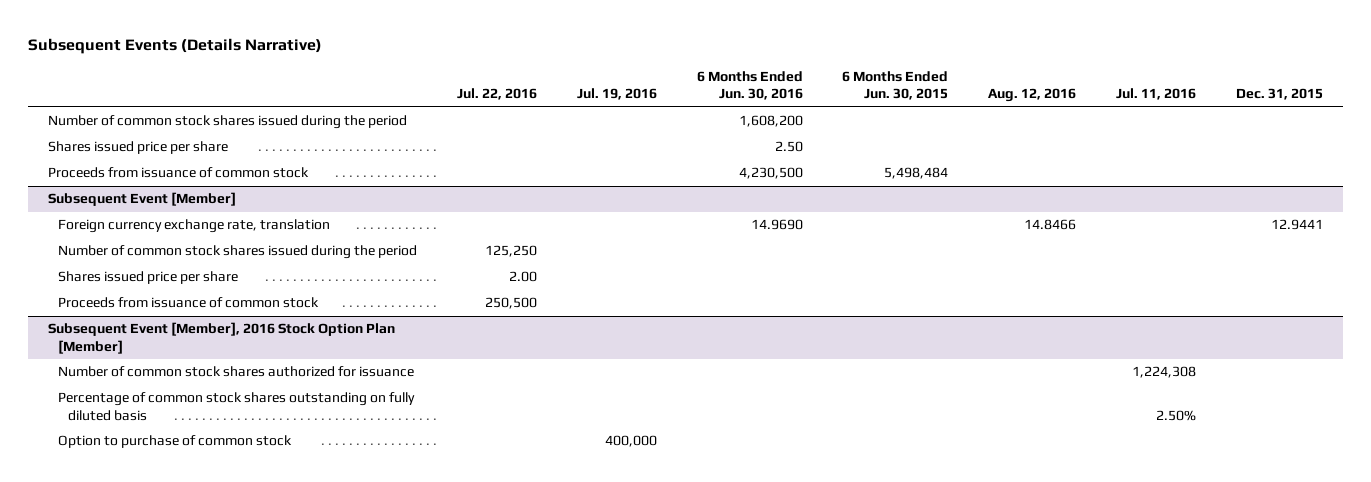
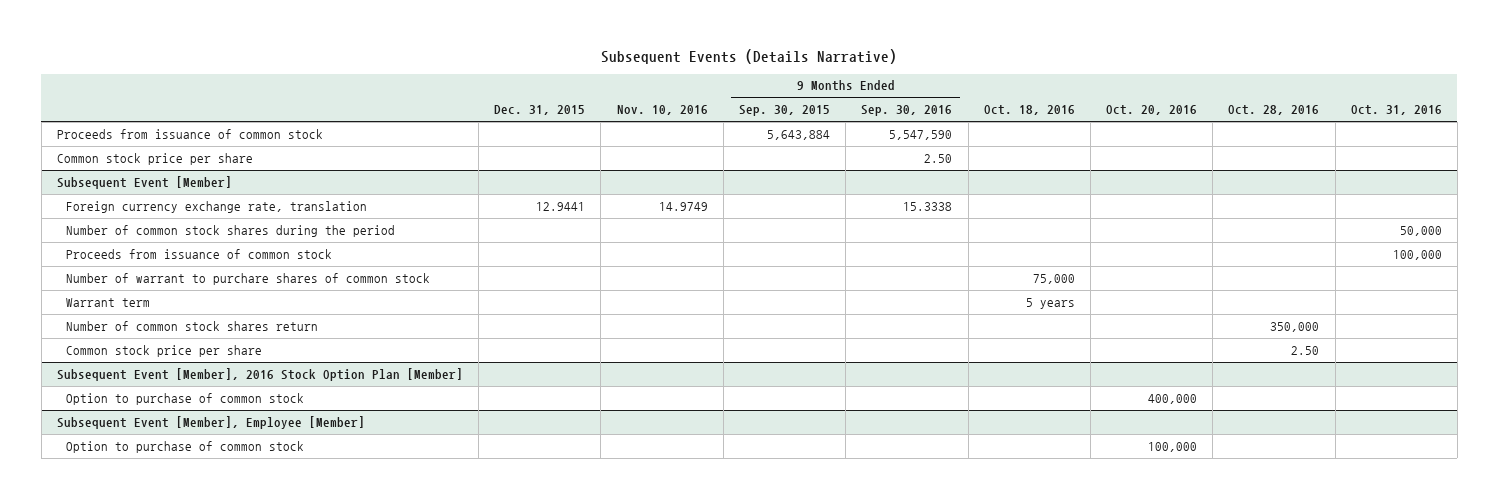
- | Jul. 22, 2016 | Jul. 19, 2016 | 6 Months Ended Jun. 30, 2016 | 6 Months Ended Jun. 30, 2015 | Aug. 12, 2016 | Jul. 11, 2016 | Dec. 31, 2015
+ | Dec. 31, 2015 | Nov. 10, 2016 | 9 Months Ended Sep. 30, 2015 | 9 Months Ended Sep. 30, 2016 | Oct. 18, 2016 | Oct. 20, 2016 | Oct. 28, 2016 | Oct. 31, 2016
- Number of common stock shares issued during the period | | | 1,608,200 | | | |
- Shares issued price per share | | | 2.50 | | | |
+ Common stock price per share | | | | 2.50 | | | |
@ Subsequent Event [Member]
- Number of common stock shares issued during the period | 125,250 | | | | | |
- Shares issued price per share | 2.00 | | | | | |
+ Number of common stock shares during the period | | | | | | | | 50,000
+ Number of warrant to purchare shares of common stock | | | | | 75,000 | | |
+ Warrant term | | | | | 5 years | | |
+ Number of common stock shares return | | | | | | | 350,000 |
+ Common stock price per share | | | | | | | 2.50 |
@ Subsequent Event [Member], 2016 Stock Option Plan [Member]
- Number of common stock shares authorized for issuance | | | | | | 1,224,308 |
- Percentage of common stock shares outstanding on fully diluted basis | | | | | | 2.50% |
+ Subsequent Event [Member], Employee [Member]
+ Option to purchase of common stock | | | | | | 100,000 | |

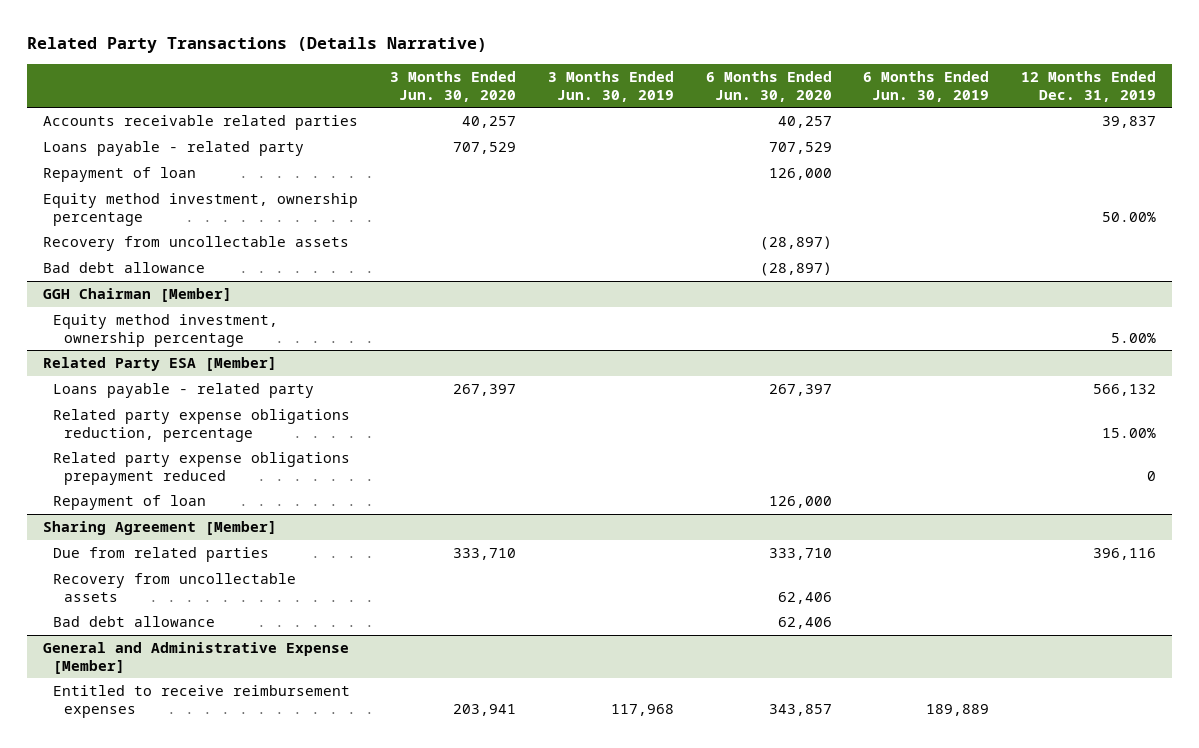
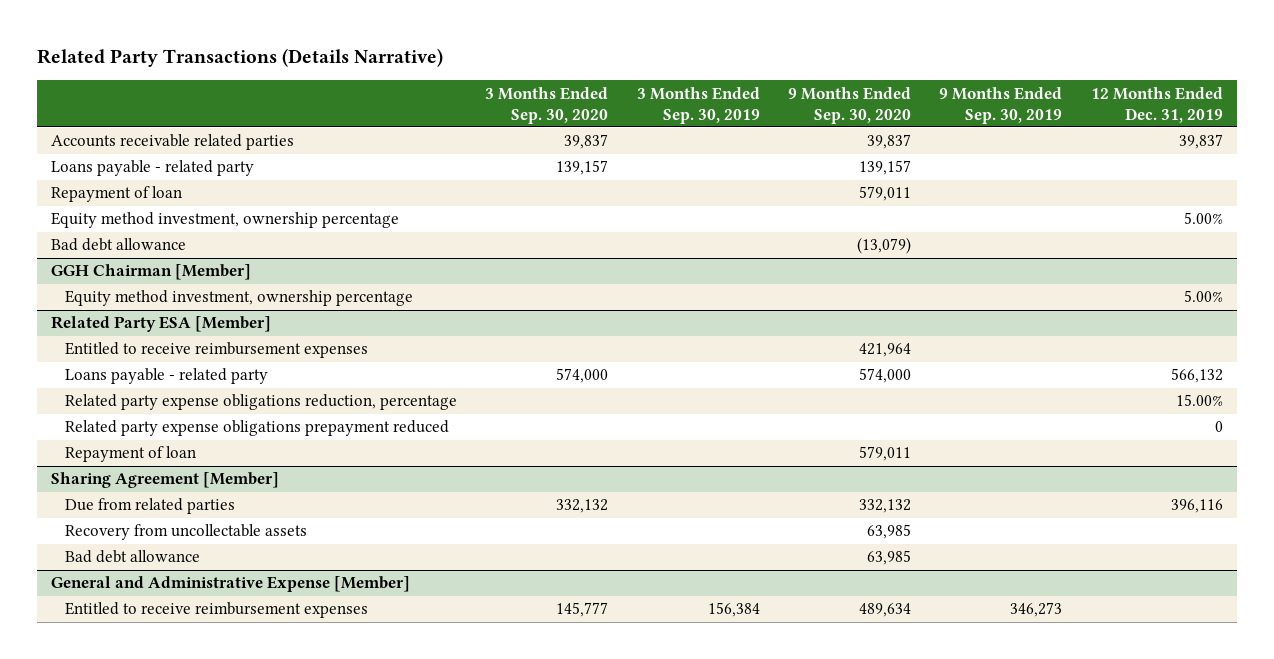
- | 3 Months Ended Jun. 30, 2020 | 3 Months Ended Jun. 30, 2019 | 6 Months Ended Jun. 30, 2020 | 6 Months Ended Jun. 30, 2019 | 12 Months Ended Dec. 31, 2019
+ | 3 Months Ended Sep. 30, 2020 | 3 Months Ended Sep. 30, 2019 | 9 Months Ended Sep. 30, 2020 | 9 Months Ended Sep. 30, 2019 | 12 Months Ended Dec. 31, 2019
- Equity method investment, ownership percentage | | | | | 50.00%
- Recovery from uncollectable assets | | | (28,897) | |
+ Equity method investment, ownership percentage | | | | | 5.00%
@ Related Party ESA [Member]
+ Entitled to receive reimbursement expenses | | | 421,964 | |

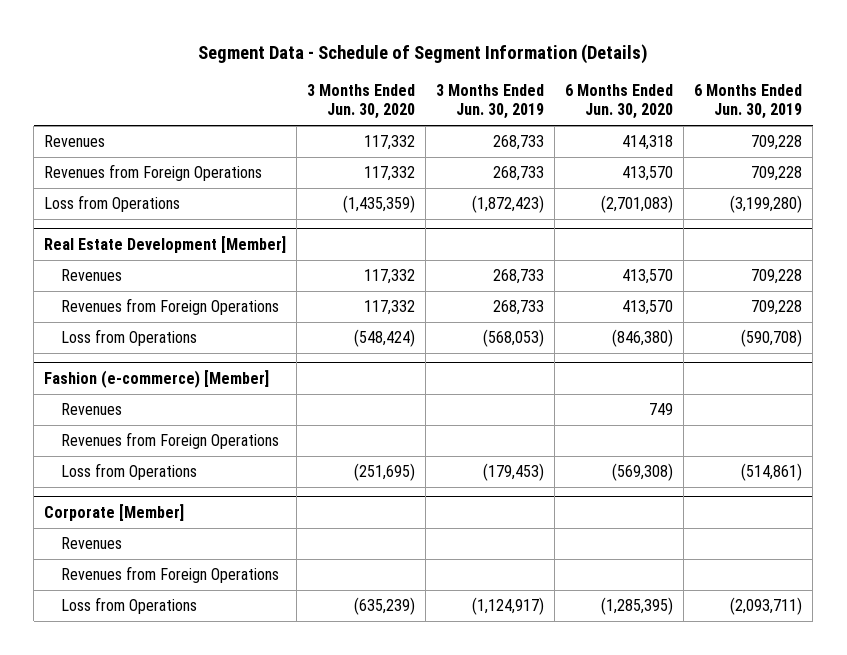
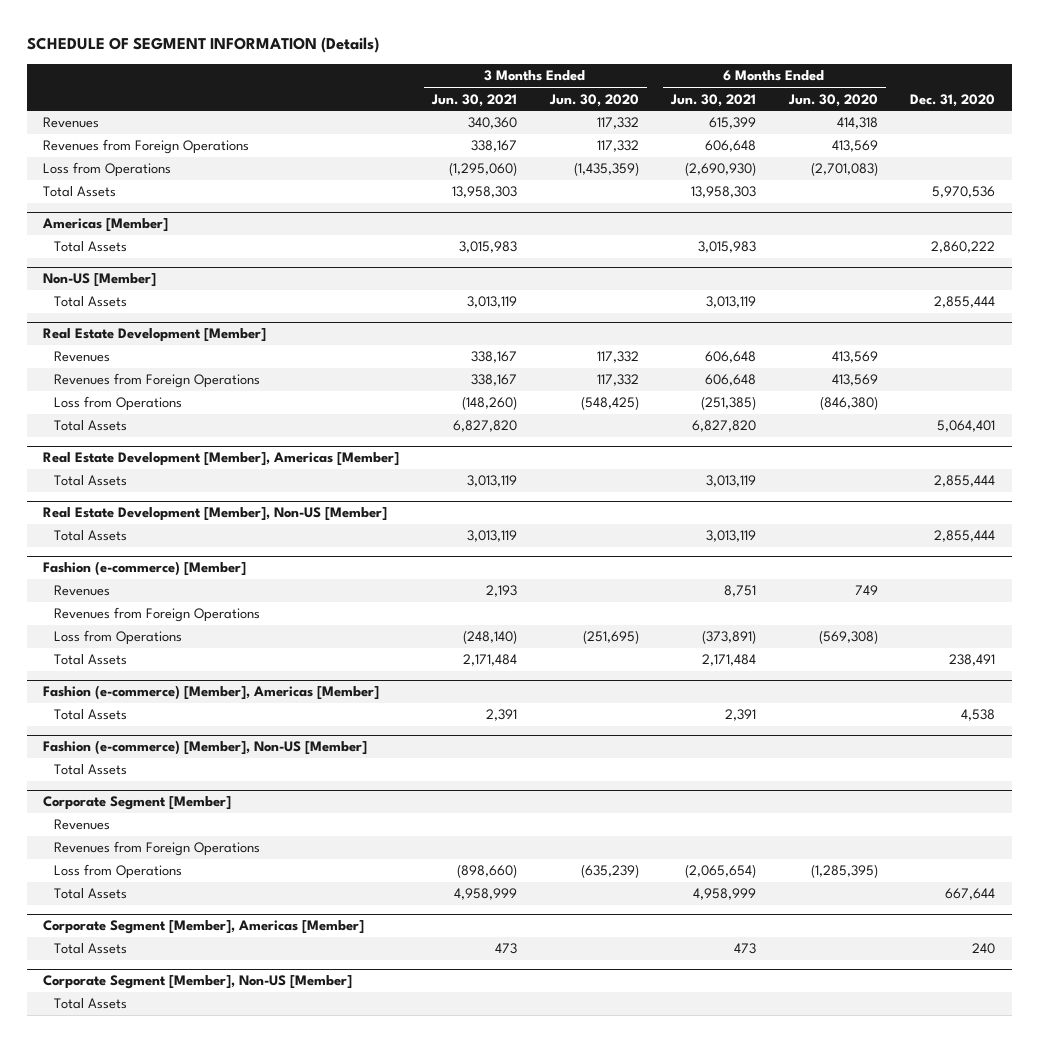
- Segment Data - Schedule of Segment Information (Details)
+ SCHEDULE OF SEGMENT INFORMATION (Details)
- | 3 Months Ended Jun. 30, 2020 | 3 Months Ended Jun. 30, 2019 | 6 Months Ended Jun. 30, 2020 | 6 Months Ended Jun. 30, 2019
+ | 3 Months Ended Jun. 30, 2021 | 3 Months Ended Jun. 30, 2020 | 6 Months Ended Jun. 30, 2021 | 6 Months Ended Jun. 30, 2020 | Dec. 31, 2020
- Revenues from Foreign Operations | 117,332 | 268,733 | 413,570 | 709,228
+ Revenues from Foreign Operations | 338,167 | 117,332 | 606,648 | 413,569 |
+ Total Assets | 13,958,303 | | 13,958,303 | | 5,970,536
+ Americas [Member]
+ Total Assets | 3,015,983 | | 3,015,983 | | 2,860,222
+ Non-US [Member]
+ Total Assets | 3,013,119 | | 3,013,119 | | 2,855,444
@ Real Estate Development [Member]
- Revenues | 117,332 | 268,733 | 413,570 | 709,228
- Revenues from Foreign Operations | 117,332 | 268,733 | 413,570 | 709,228
- Loss from Operations | (548,424) | (568,053) | (846,380) | (590,708)
+ Revenues | 338,167 | 117,332 | 606,648 | 413,569 |
+ Revenues from Foreign Operations | 338,167 | 117,332 | 606,648 | 413,569 |
+ Loss from Operations | (148,260) | (548,425) | (251,385) | (846,380) |
+ Total Assets | 6,827,820 | | 6,827,820 | | 5,064,401
+ Real Estate Development [Member], Americas [Member]
+ Total Assets | 3,013,119 | | 3,013,119 | | 2,855,444
+ Real Estate Development [Member], Non-US [Member]
+ Total Assets | 3,013,119 | | 3,013,119 | | 2,855,444
- Corporate [Member]
@ Fashion (e-commerce) [Member]
+ Total Assets | 2,171,484 | | 2,171,484 | | 238,491
+ Fashion (e-commerce) [Member], Americas [Member]
+ Total Assets | 2,391 | | 2,391 | | 4,538
+ Fashion (e-commerce) [Member], Non-US [Member]
+ Total Assets
+ Corporate Segment [Member]
+ Total Assets | 4,958,999 | | 4,958,999 | | 667,644
+ Corporate Segment [Member], Americas [Member]
+ Total Assets | 473 | | 473 | | 240
+ Corporate Segment [Member], Non-US [Member]
+ Total Assets

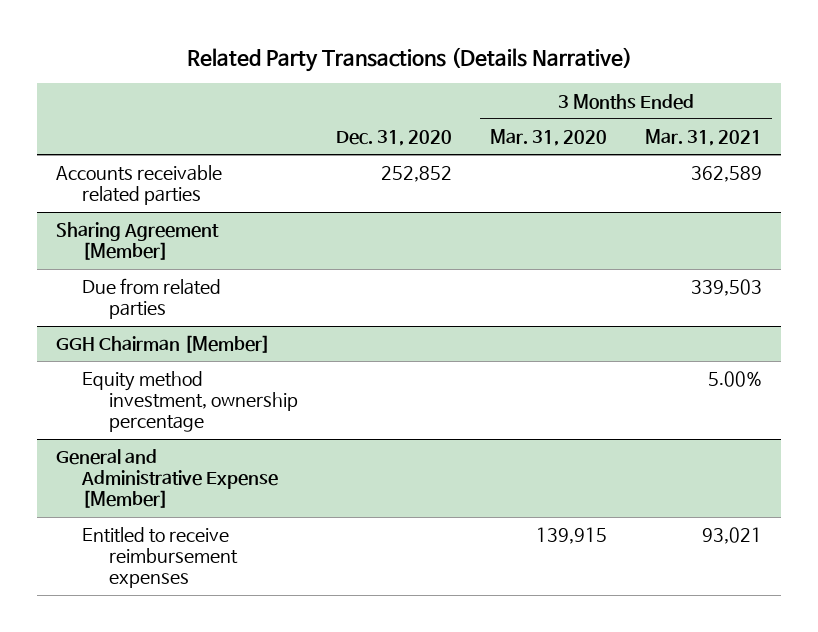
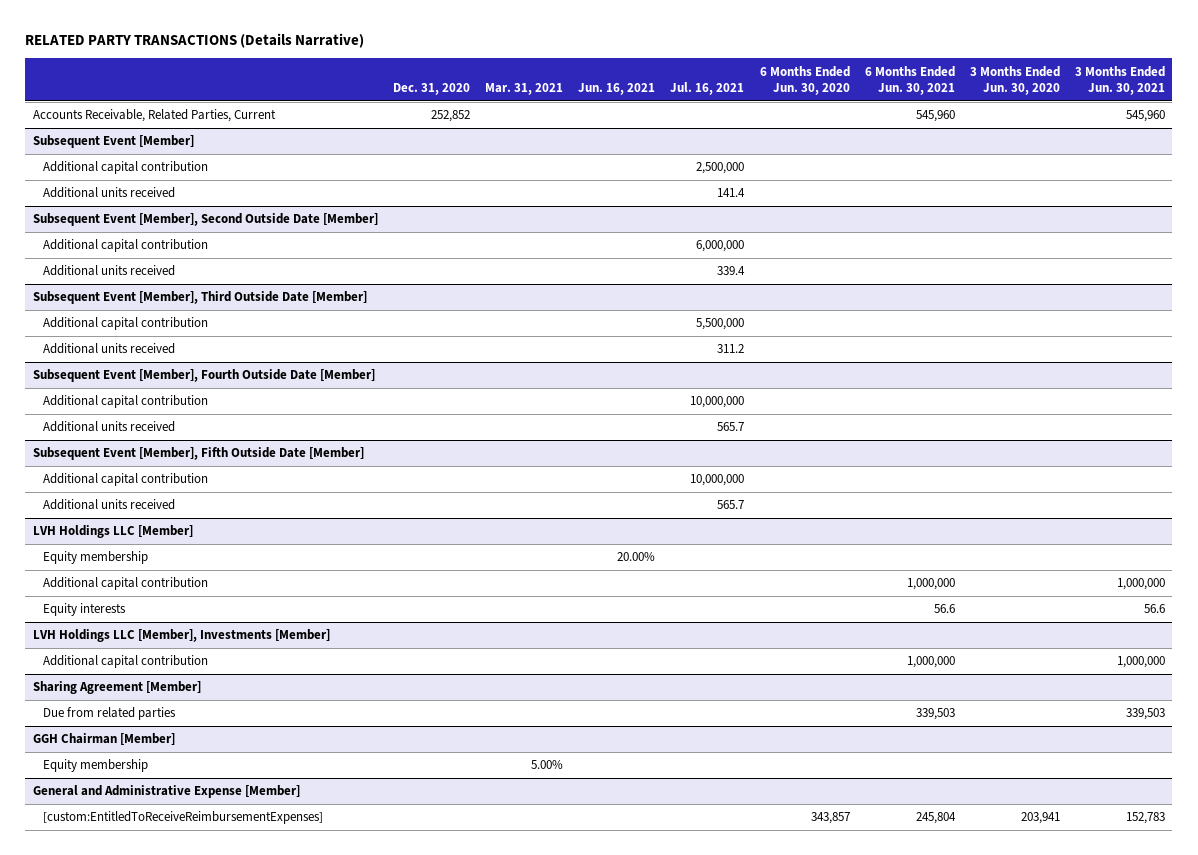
- Related Party Transactions (Details Narrative)
+ RELATED PARTY TRANSACTIONS (Details Narrative)
- | Dec. 31, 2020 | 3 Months Ended Mar. 31, 2020 | 3 Months Ended Mar. 31, 2021
+ | Dec. 31, 2020 | Mar. 31, 2021 | Jun. 16, 2021 | Jul. 16, 2021 | 6 Months Ended Jun. 30, 2020 | 6 Months Ended Jun. 30, 2021 | 3 Months Ended Jun. 30, 2020 | 3 Months Ended Jun. 30, 2021
- Accounts receivable related parties | 252,852 | | 362,589
+ Accounts Receivable, Related Parties, Current | 252,852 | | | | | 545,960 | | 545,960
+ Subsequent Event [Member]
+ Additional capital contribution | | | | 2,500,000 | | | |
+ Additional units received | | | | 141.4 | | | |
+ Subsequent Event [Member], Second Outside Date [Member]
+ Additional capital contribution | | | | 6,000,000 | | | |
+ Additional units received | | | | 339.4 | | | |
+ Subsequent Event [Member], Third Outside Date [Member]
+ Additional capital contribution | | | | 5,500,000 | | | |
+ Additional units received | | | | 311.2 | | | |
+ Subsequent Event [Member], Fourth Outside Date [Member]
+ Additional capital contribution | | | | 10,000,000 | | | |
+ Additional units received | | | | 565.7 | | | |
+ Subsequent Event [Member], Fifth Outside Date [Member]
+ Additional capital contribution | | | | 10,000,000 | | | |
+ Additional units received | | | | 565.7 | | | |
+ LVH Holdings LLC [Member]
+ Equity membership | | | 20.00% | | | | |
+ Additional capital contribution | | | | | | 1,000,000 | | 1,000,000
+ Equity interests | | | | | | 56.6 | | 56.6
+ LVH Holdings LLC [Member], Investments [Member]
+ Additional capital contribution | | | | | | 1,000,000 | | 1,000,000
@ GGH Chairman [Member]
- Equity method investment, ownership percentage | | | 5.00%
+ Equity membership | | 5.00% | | | | | |
@ General and Administrative Expense [Member]
- Entitled to receive reimbursement expenses | | 139,915 | 93,021
+ [custom:EntitledToReceiveReimbursementExpenses] | | | | | 343,857 | 245,804 | 203,941 | 152,783

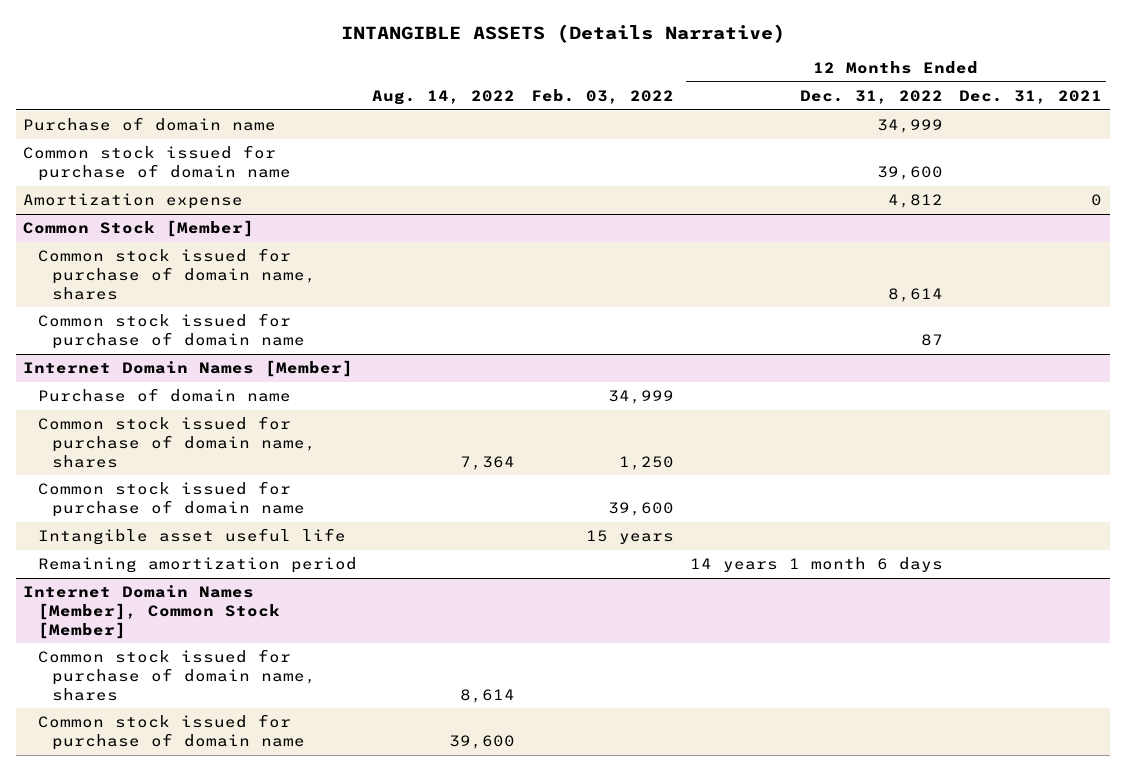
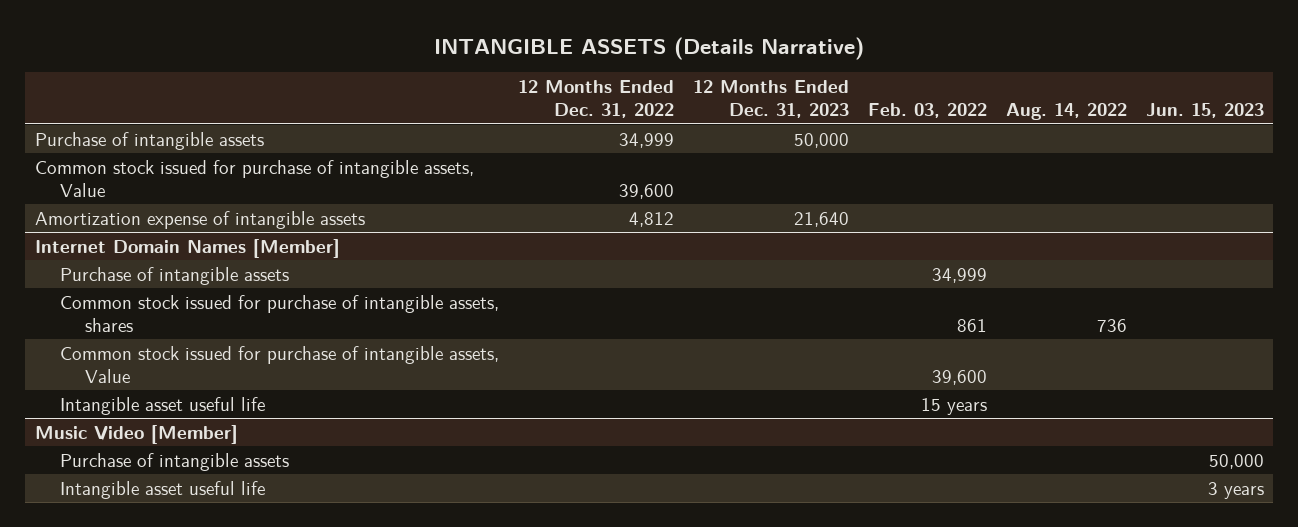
- | Aug. 14, 2022 | Feb. 03, 2022 | 12 Months Ended Dec. 31, 2022 | 12 Months Ended Dec. 31, 2021
+ | 12 Months Ended Dec. 31, 2022 | 12 Months Ended Dec. 31, 2023 | Feb. 03, 2022 | Aug. 14, 2022 | Jun. 15, 2023
- Purchase of domain name | | | 34,999 |
- Common stock issued for purchase of domain name | | | 39,600 |
- Amortization expense | | | 4,812 | 0
- Common Stock [Member]
- Common stock issued for purchase of domain name, shares | | | 8,614 |
- Common stock issued for purchase of domain name | | | 87 |
+ Purchase of intangible assets | 34,999 | 50,000 | | |
+ Common stock issued for purchase of intangible assets, Value | 39,600 | | | |
+ Amortization expense of intangible assets | 4,812 | 21,640 | | |
@ Internet Domain Names [Member]
- Purchase of domain name | | 34,999 | |
- Common stock issued for purchase of domain name, shares | 7,364 | 1,250 | |
- Common stock issued for purchase of domain name | | 39,600 | |
+ Purchase of intangible assets | | | 34,999 | |
+ Common stock issued for purchase of intangible assets, shares | | | 861 | 736 |
+ Common stock issued for purchase of intangible assets, Value | | | 39,600 | |
- Remaining amortization period | | | 14 years 1 month 6 days |
- Internet Domain Names [Member], Common Stock [Member]
- Common stock issued for purchase of domain name, shares | 8,614 | | |
- Common stock issued for purchase of domain name | 39,600 | | |
+ Music Video [Member]
+ Purchase of intangible assets | | | | | 50,000
+ Intangible asset useful life | | | | | 3 years

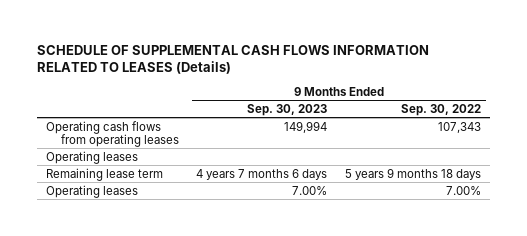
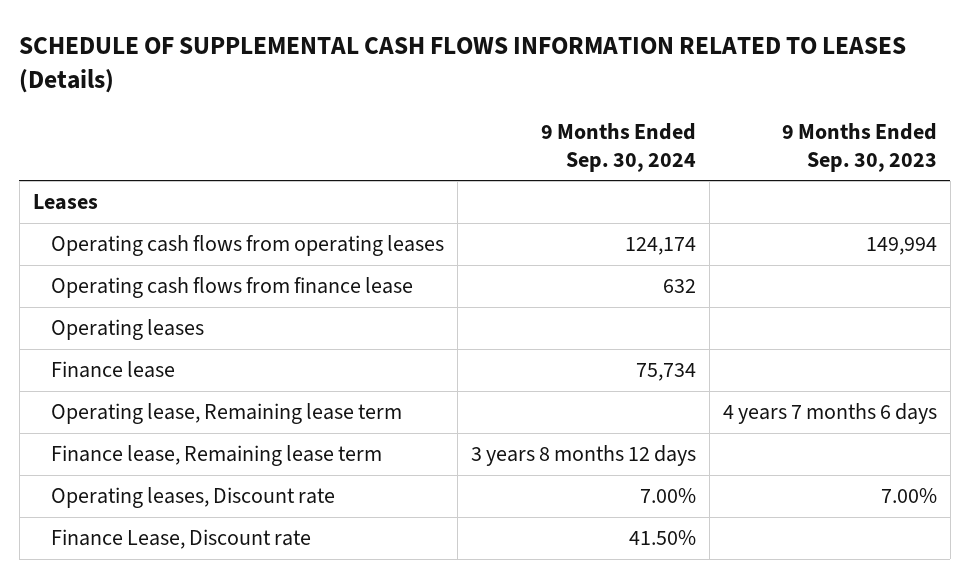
- | 9 Months Ended Sep. 30, 2023 | 9 Months Ended Sep. 30, 2022
+ | 9 Months Ended Sep. 30, 2024 | 9 Months Ended Sep. 30, 2023
+ Leases
+ Operating cash flows from finance lease | 632 |
- Remaining lease term | 4 years 7 months 6 days | 5 years 9 months 18 days
- Operating leases | 7.00% | 7.00%
+ Finance lease | 75,734 |
+ Operating lease, Remaining lease term | | 4 years 7 months 6 days
+ Finance lease, Remaining lease term | 3 years 8 months 12 days |
+ Operating leases, Discount rate | 7.00% | 7.00%
+ Finance Lease, Discount rate | 41.50% |

